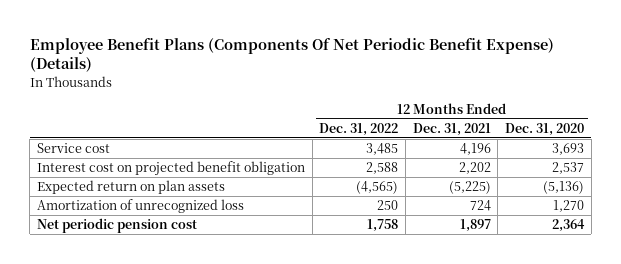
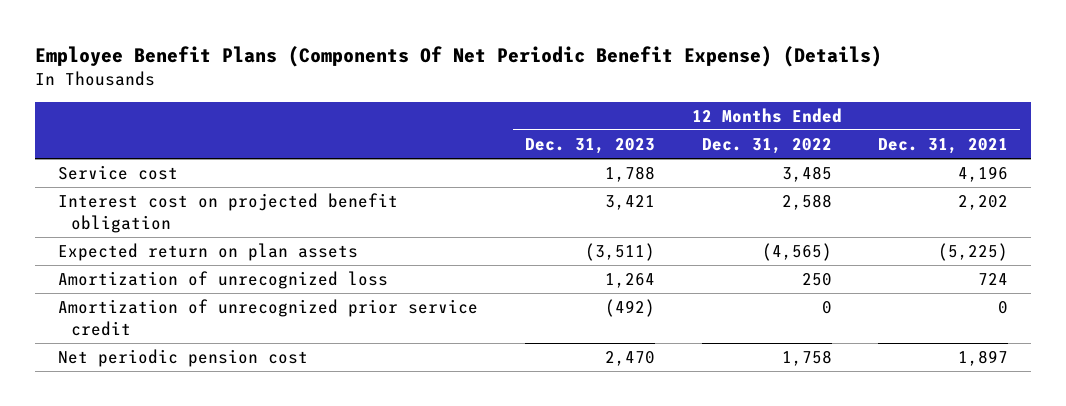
- | 12 Months Ended Dec. 31, 2022 | 12 Months Ended Dec. 31, 2021 | 12 Months Ended Dec. 31, 2020
+ | 12 Months Ended Dec. 31, 2023 | 12 Months Ended Dec. 31, 2022 | 12 Months Ended Dec. 31, 2021
+ Amortization of unrecognized prior service credit | (492) | 0 | 0

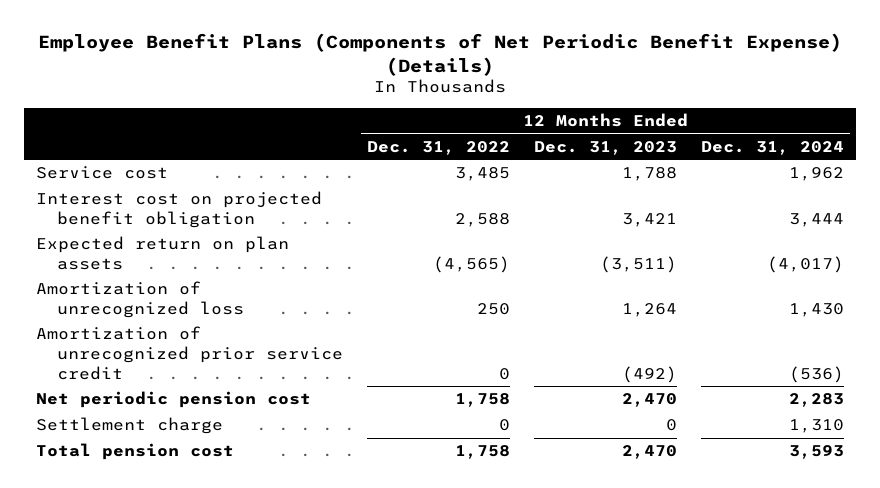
- Employee Benefit Plans (Components Of Net Periodic Benefit Expense) (Details)
+ Employee Benefit Plans (Components of Net Periodic Benefit Expense) (Details)
- | 12 Months Ended Dec. 31, 2023 | 12 Months Ended Dec. 31, 2022 | 12 Months Ended Dec. 31, 2021
+ | 12 Months Ended Dec. 31, 2022 | 12 Months Ended Dec. 31, 2023 | 12 Months Ended Dec. 31, 2024
+ Settlement charge | 0 | 0 | 1,310
+ Total pension cost | 1,758 | 2,470 | 3,593

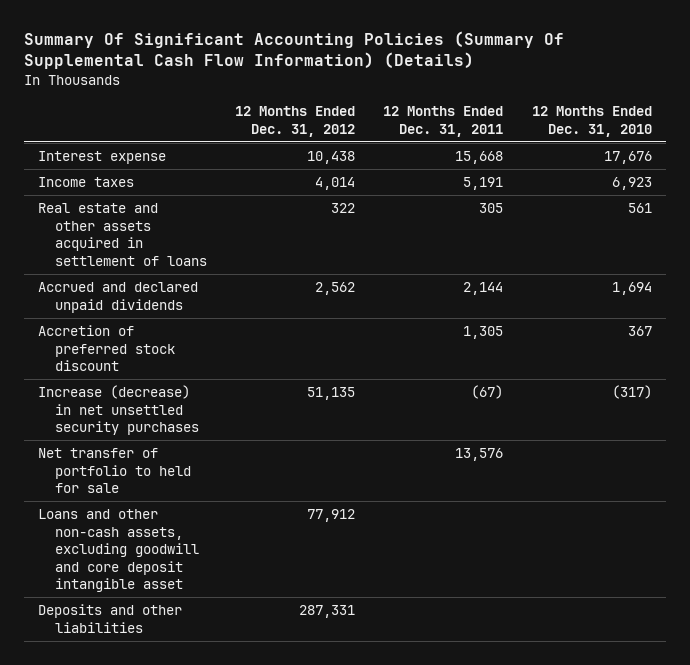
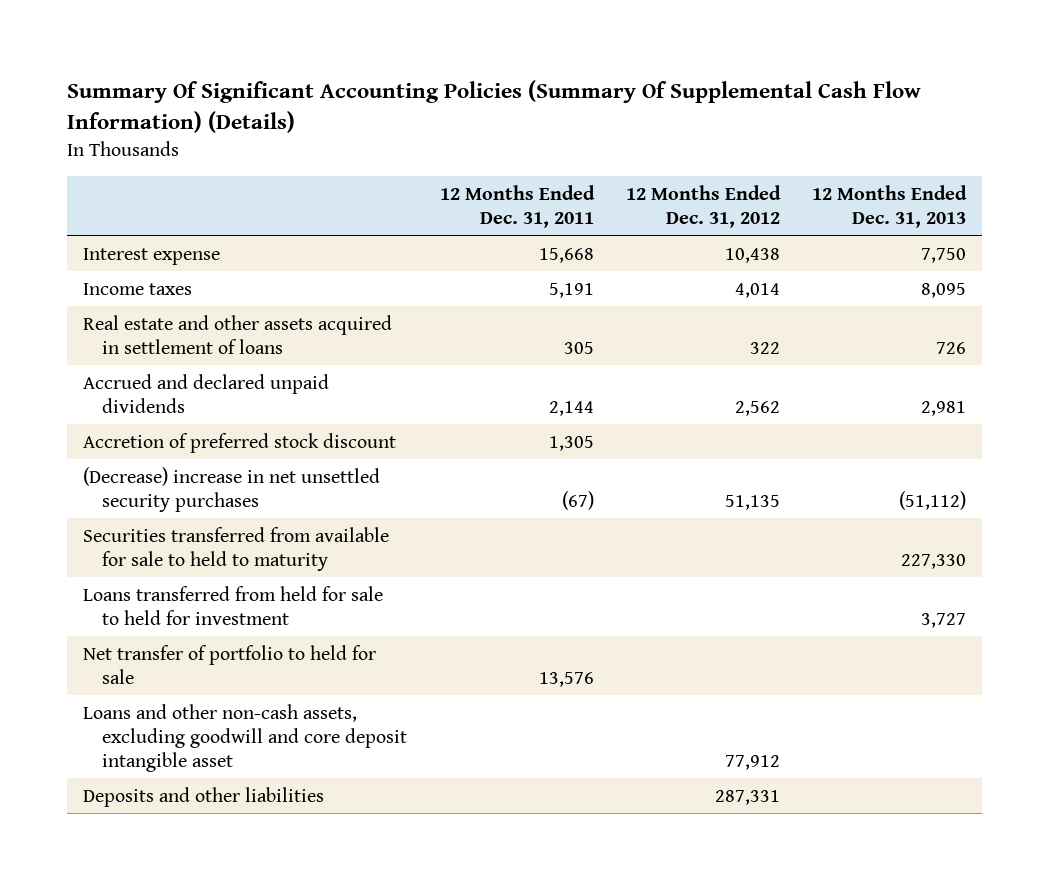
- | 12 Months Ended Dec. 31, 2012 | 12 Months Ended Dec. 31, 2011 | 12 Months Ended Dec. 31, 2010
+ | 12 Months Ended Dec. 31, 2011 | 12 Months Ended Dec. 31, 2012 | 12 Months Ended Dec. 31, 2013
- Increase (decrease) in net unsettled security purchases | 51,135 | (67) | (317)
+ (Decrease) increase in net unsettled security purchases | (67) | 51,135 | (51,112)
+ Securities transferred from available for sale to held to maturity | | | 227,330
+ Loans transferred from held for sale to held for investment | | | 3,727

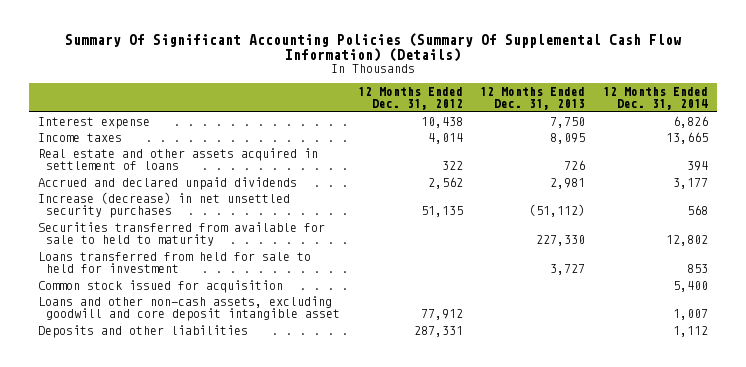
- | 12 Months Ended Dec. 31, 2011 | 12 Months Ended Dec. 31, 2012 | 12 Months Ended Dec. 31, 2013
+ | 12 Months Ended Dec. 31, 2012 | 12 Months Ended Dec. 31, 2013 | 12 Months Ended Dec. 31, 2014
- Accretion of preferred stock discount | 1,305 | |
- (Decrease) increase in net unsettled security purchases | (67) | 51,135 | (51,112)
+ Increase (decrease) in net unsettled security purchases | 51,135 | (51,112) | 568
- Net transfer of portfolio to held for sale | 13,576 | |
+ Common stock issued for acquisition | | | 5,400

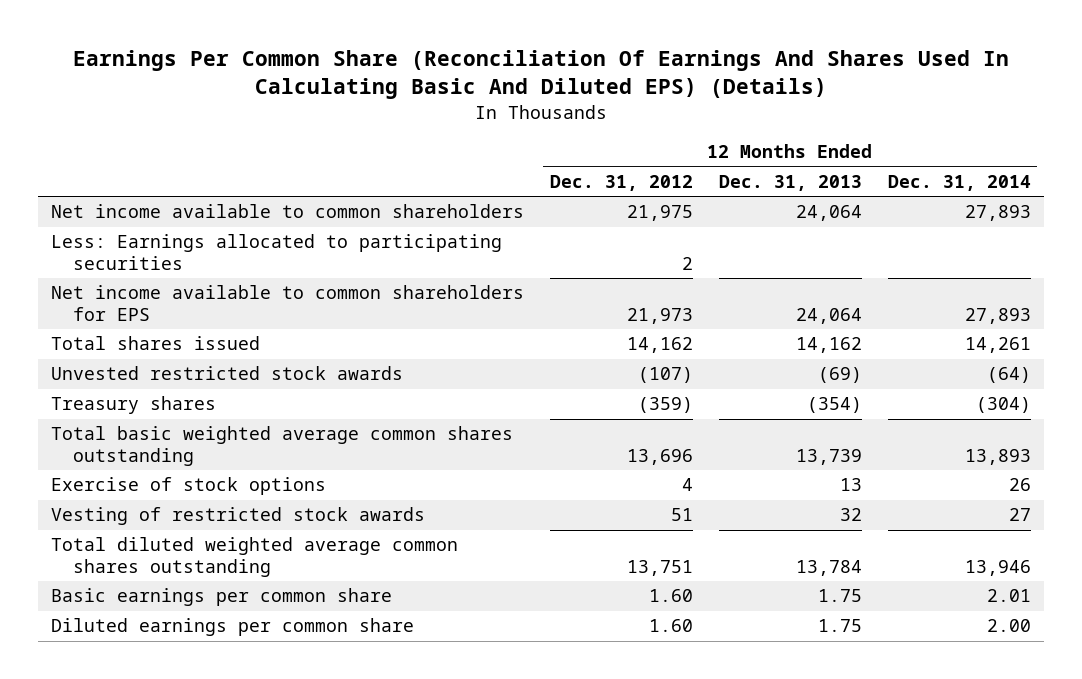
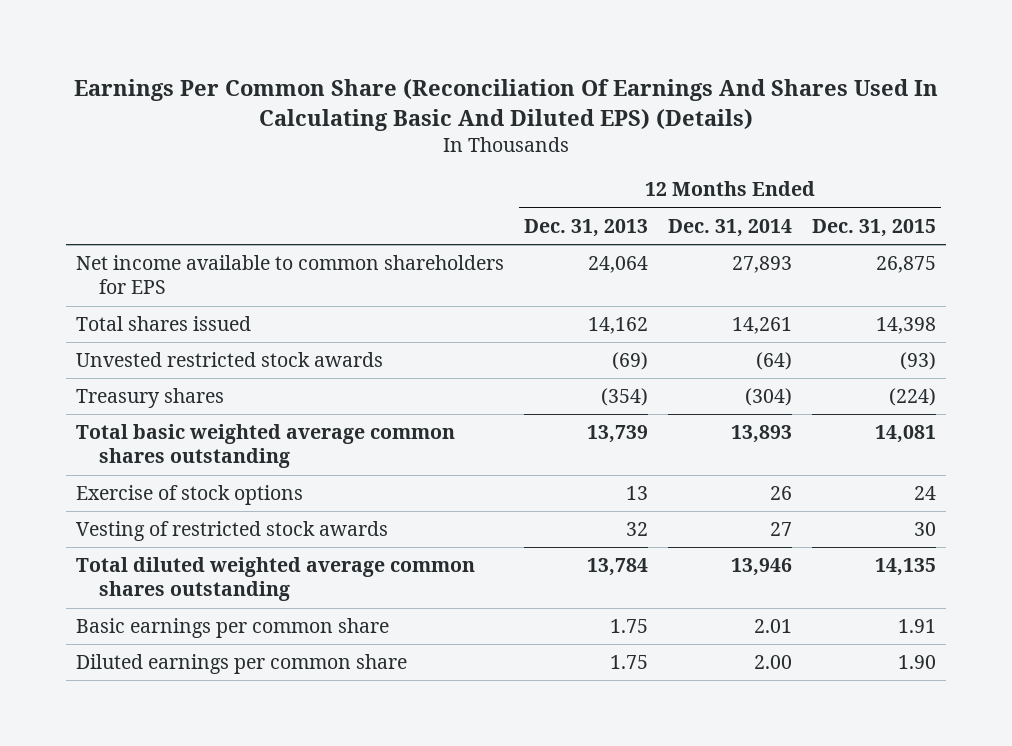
- | 12 Months Ended Dec. 31, 2012 | 12 Months Ended Dec. 31, 2013 | 12 Months Ended Dec. 31, 2014
+ | 12 Months Ended Dec. 31, 2013 | 12 Months Ended Dec. 31, 2014 | 12 Months Ended Dec. 31, 2015
- Net income available to common shareholders | 21,975 | 24,064 | 27,893
- Less: Earnings allocated to participating securities | 2 | |

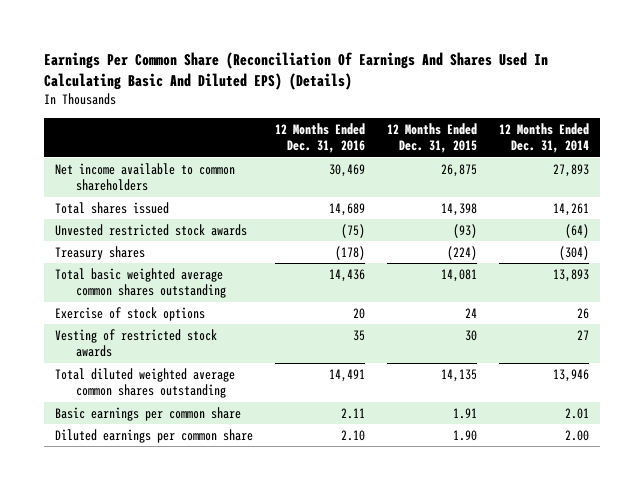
- | 12 Months Ended Dec. 31, 2013 | 12 Months Ended Dec. 31, 2014 | 12 Months Ended Dec. 31, 2015
+ | 12 Months Ended Dec. 31, 2016 | 12 Months Ended Dec. 31, 2015 | 12 Months Ended Dec. 31, 2014
- Net income available to common shareholders for EPS | 24,064 | 27,893 | 26,875
+ Net income available to common shareholders | 30,469 | 26,875 | 27,893

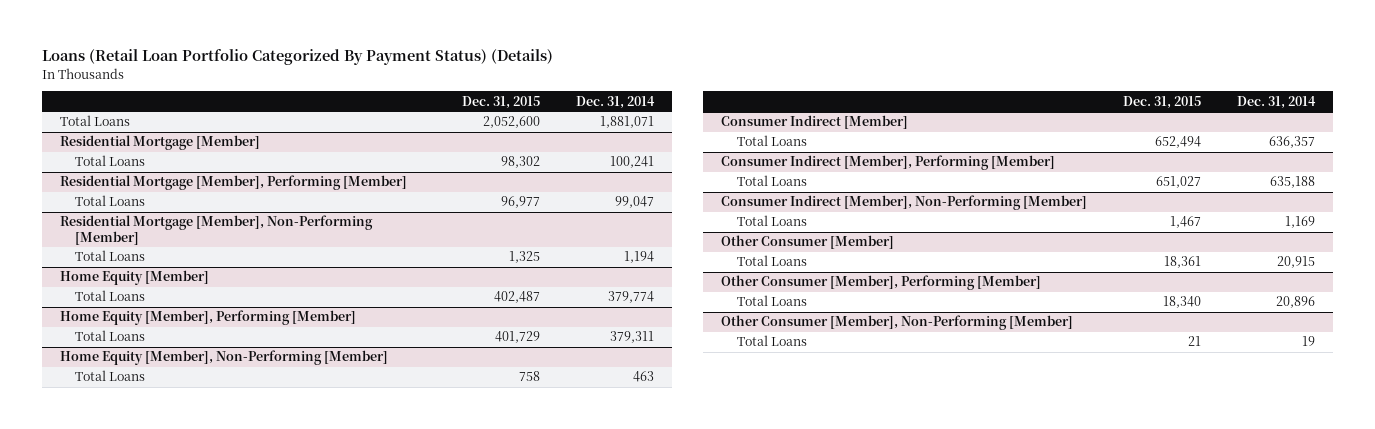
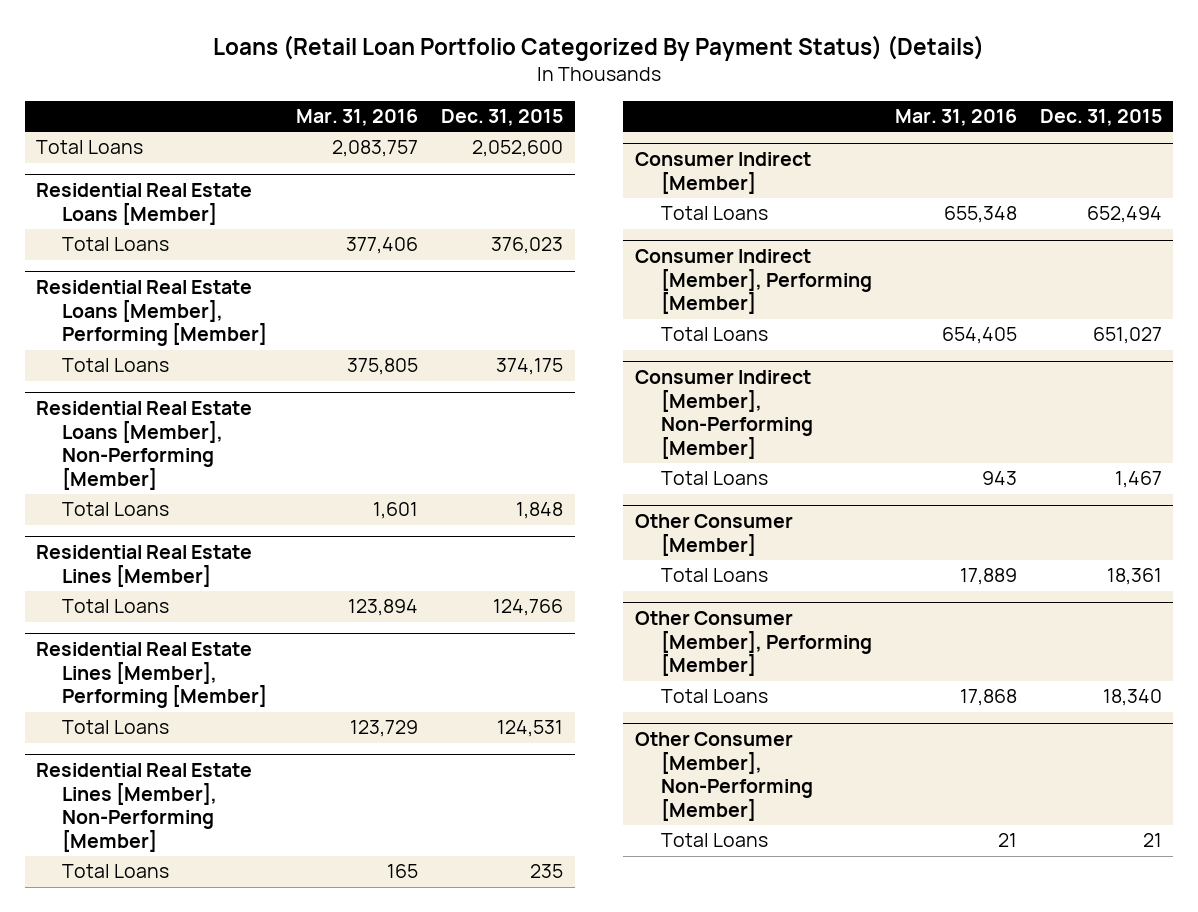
- | Dec. 31, 2015 | Dec. 31, 2014
+ | Mar. 31, 2016 | Dec. 31, 2015
- Residential Mortgage [Member]
- Total Loans | 98,302 | 100,241
- Residential Mortgage [Member], Performing [Member]
- Total Loans | 96,977 | 99,047
- Residential Mortgage [Member], Non-Performing [Member]
- Total Loans | 1,325 | 1,194
- Home Equity [Member]
- Total Loans | 402,487 | 379,774
- Home Equity [Member], Performing [Member]
- Total Loans | 401,729 | 379,311
- Home Equity [Member], Non-Performing [Member]
- Total Loans | 758 | 463
+ Residential Real Estate Loans [Member]
+ Total Loans | 377,406 | 376,023
+ Residential Real Estate Loans [Member], Performing [Member]
+ Total Loans | 375,805 | 374,175
+ Residential Real Estate Loans [Member], Non-Performing [Member]
+ Total Loans | 1,601 | 1,848
+ Residential Real Estate Lines [Member]
+ Total Loans | 123,894 | 124,766
+ Residential Real Estate Lines [Member], Performing [Member]
+ Total Loans | 123,729 | 124,531
+ Residential Real Estate Lines [Member], Non-Performing [Member]
+ Total Loans | 165 | 235

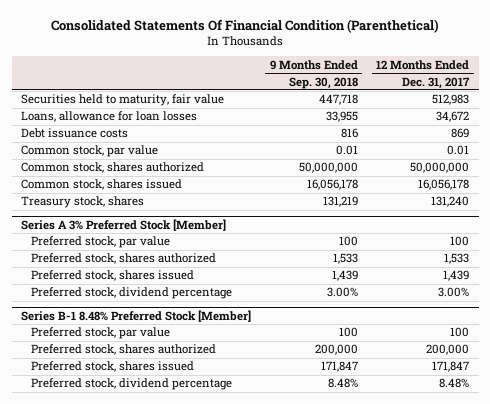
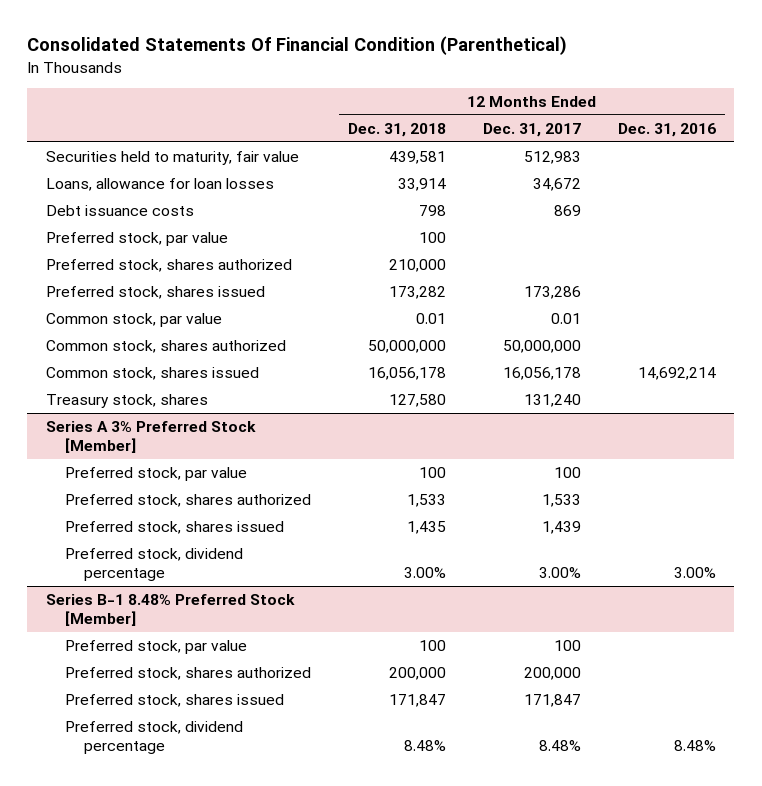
- | 9 Months Ended Sep. 30, 2018 | 12 Months Ended Dec. 31, 2017
+ | 12 Months Ended Dec. 31, 2018 | 12 Months Ended Dec. 31, 2017 | 12 Months Ended Dec. 31, 2016
+ Preferred stock, par value | 100 | |
+ Preferred stock, shares authorized | 210,000 | |
+ Preferred stock, shares issued | 173,282 | 173,286 |

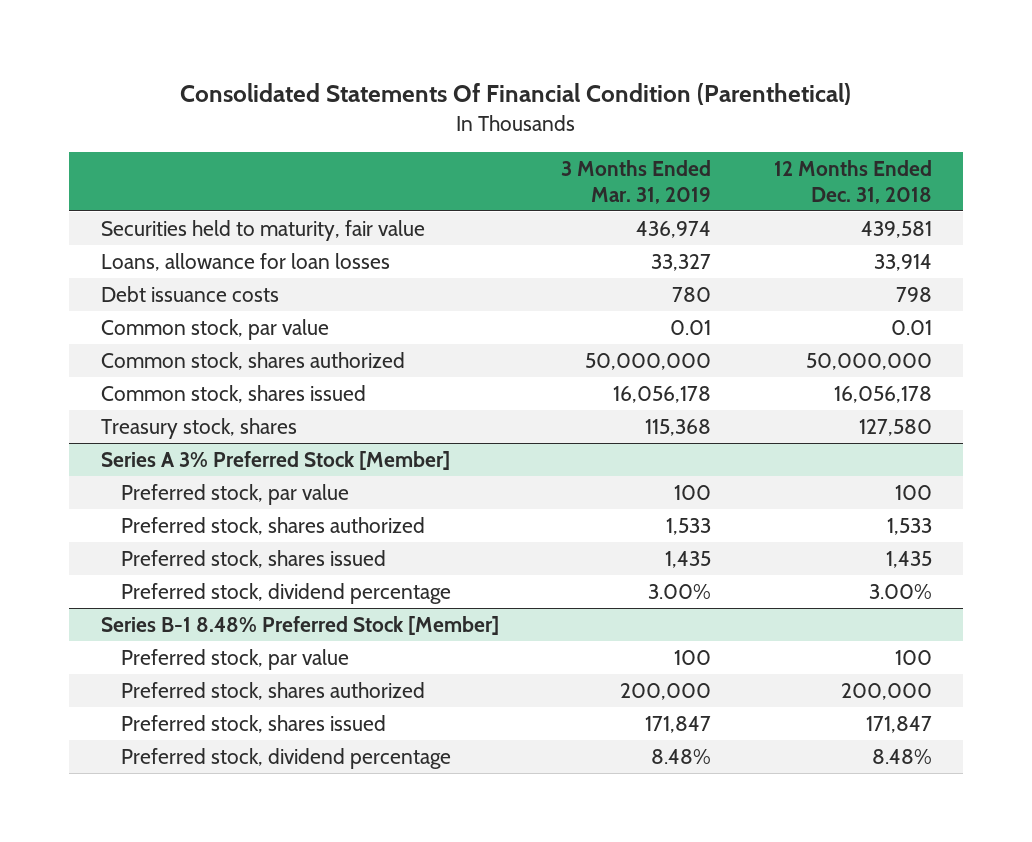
- | 12 Months Ended Dec. 31, 2018 | 12 Months Ended Dec. 31, 2017 | 12 Months Ended Dec. 31, 2016
+ | 3 Months Ended Mar. 31, 2019 | 12 Months Ended Dec. 31, 2018
- Preferred stock, par value | 100 | |
- Preferred stock, shares authorized | 210,000 | |
- Preferred stock, shares issued | 173,282 | 173,286 |

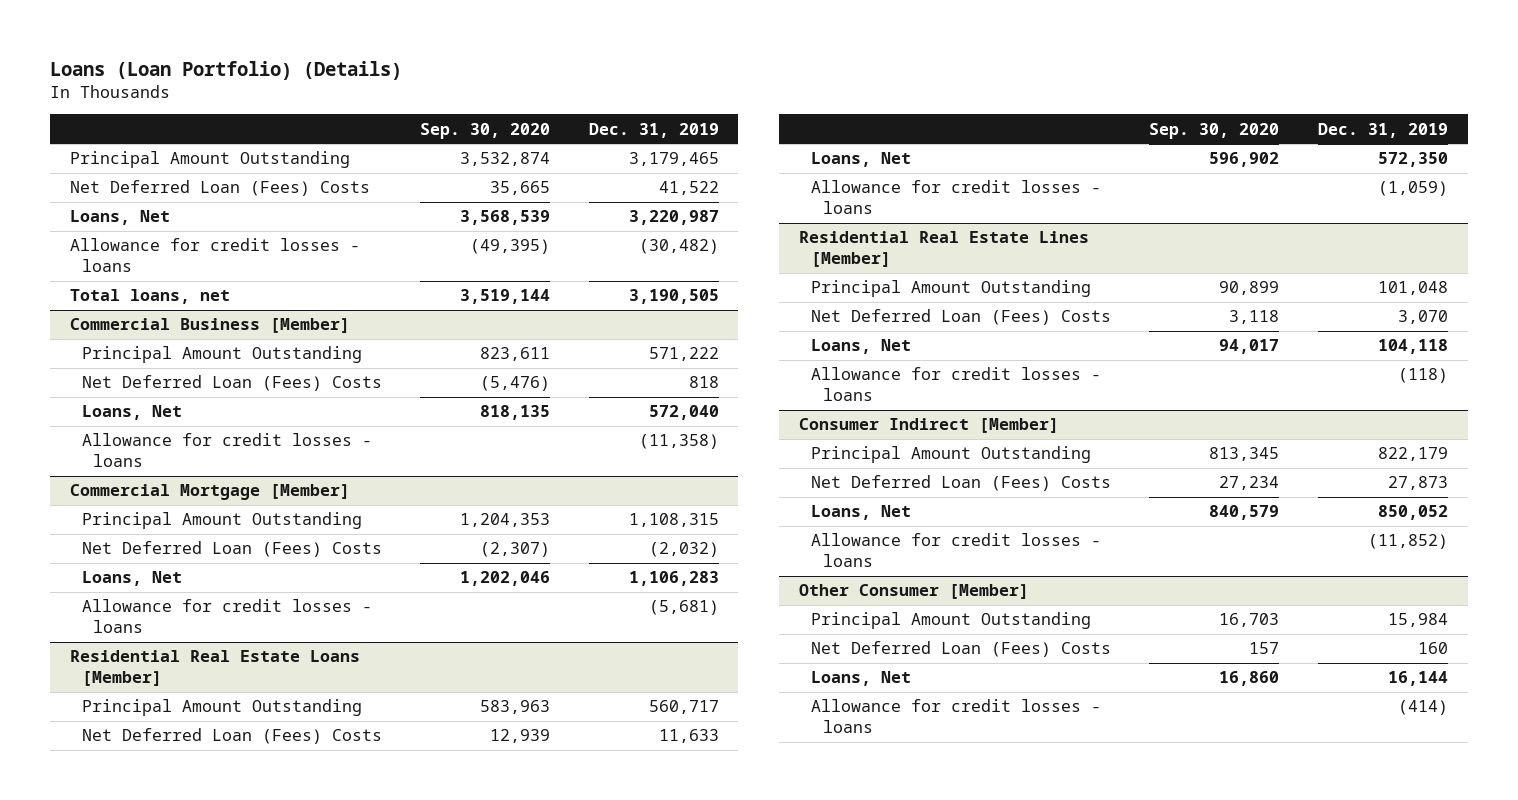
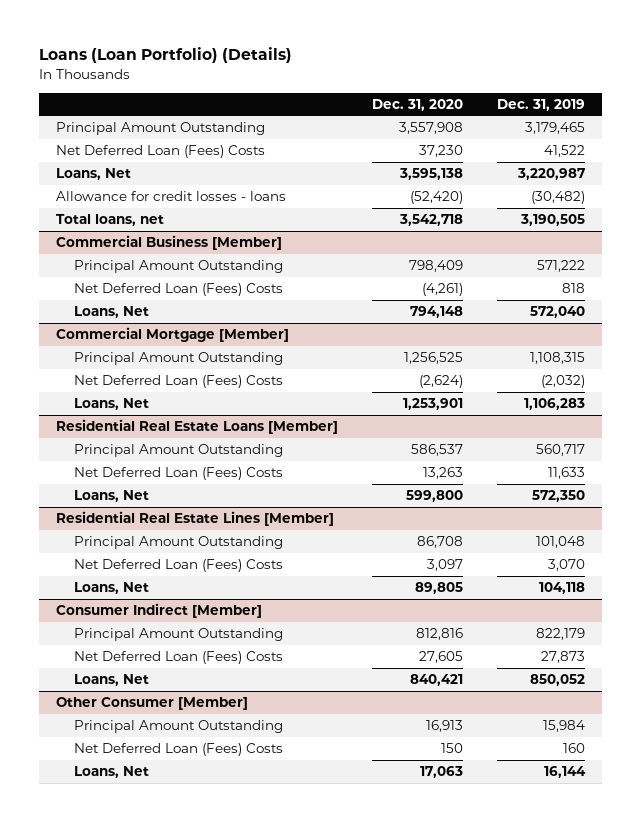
- | Sep. 30, 2020 | Dec. 31, 2019
+ | Dec. 31, 2020 | Dec. 31, 2019
@ Commercial Business [Member]
- Allowance for credit losses - loans | | (11,358)
@ Commercial Mortgage [Member]
- Allowance for credit losses - loans | | (5,681)
@ Residential Real Estate Loans [Member]
- Allowance for credit losses - loans | | (1,059)
@ Residential Real Estate Lines [Member]
- Allowance for credit losses - loans | | (118)
@ Consumer Indirect [Member]
- Allowance for credit losses - loans | | (11,852)
@ Other Consumer [Member]
- Allowance for credit losses - loans | | (414)

